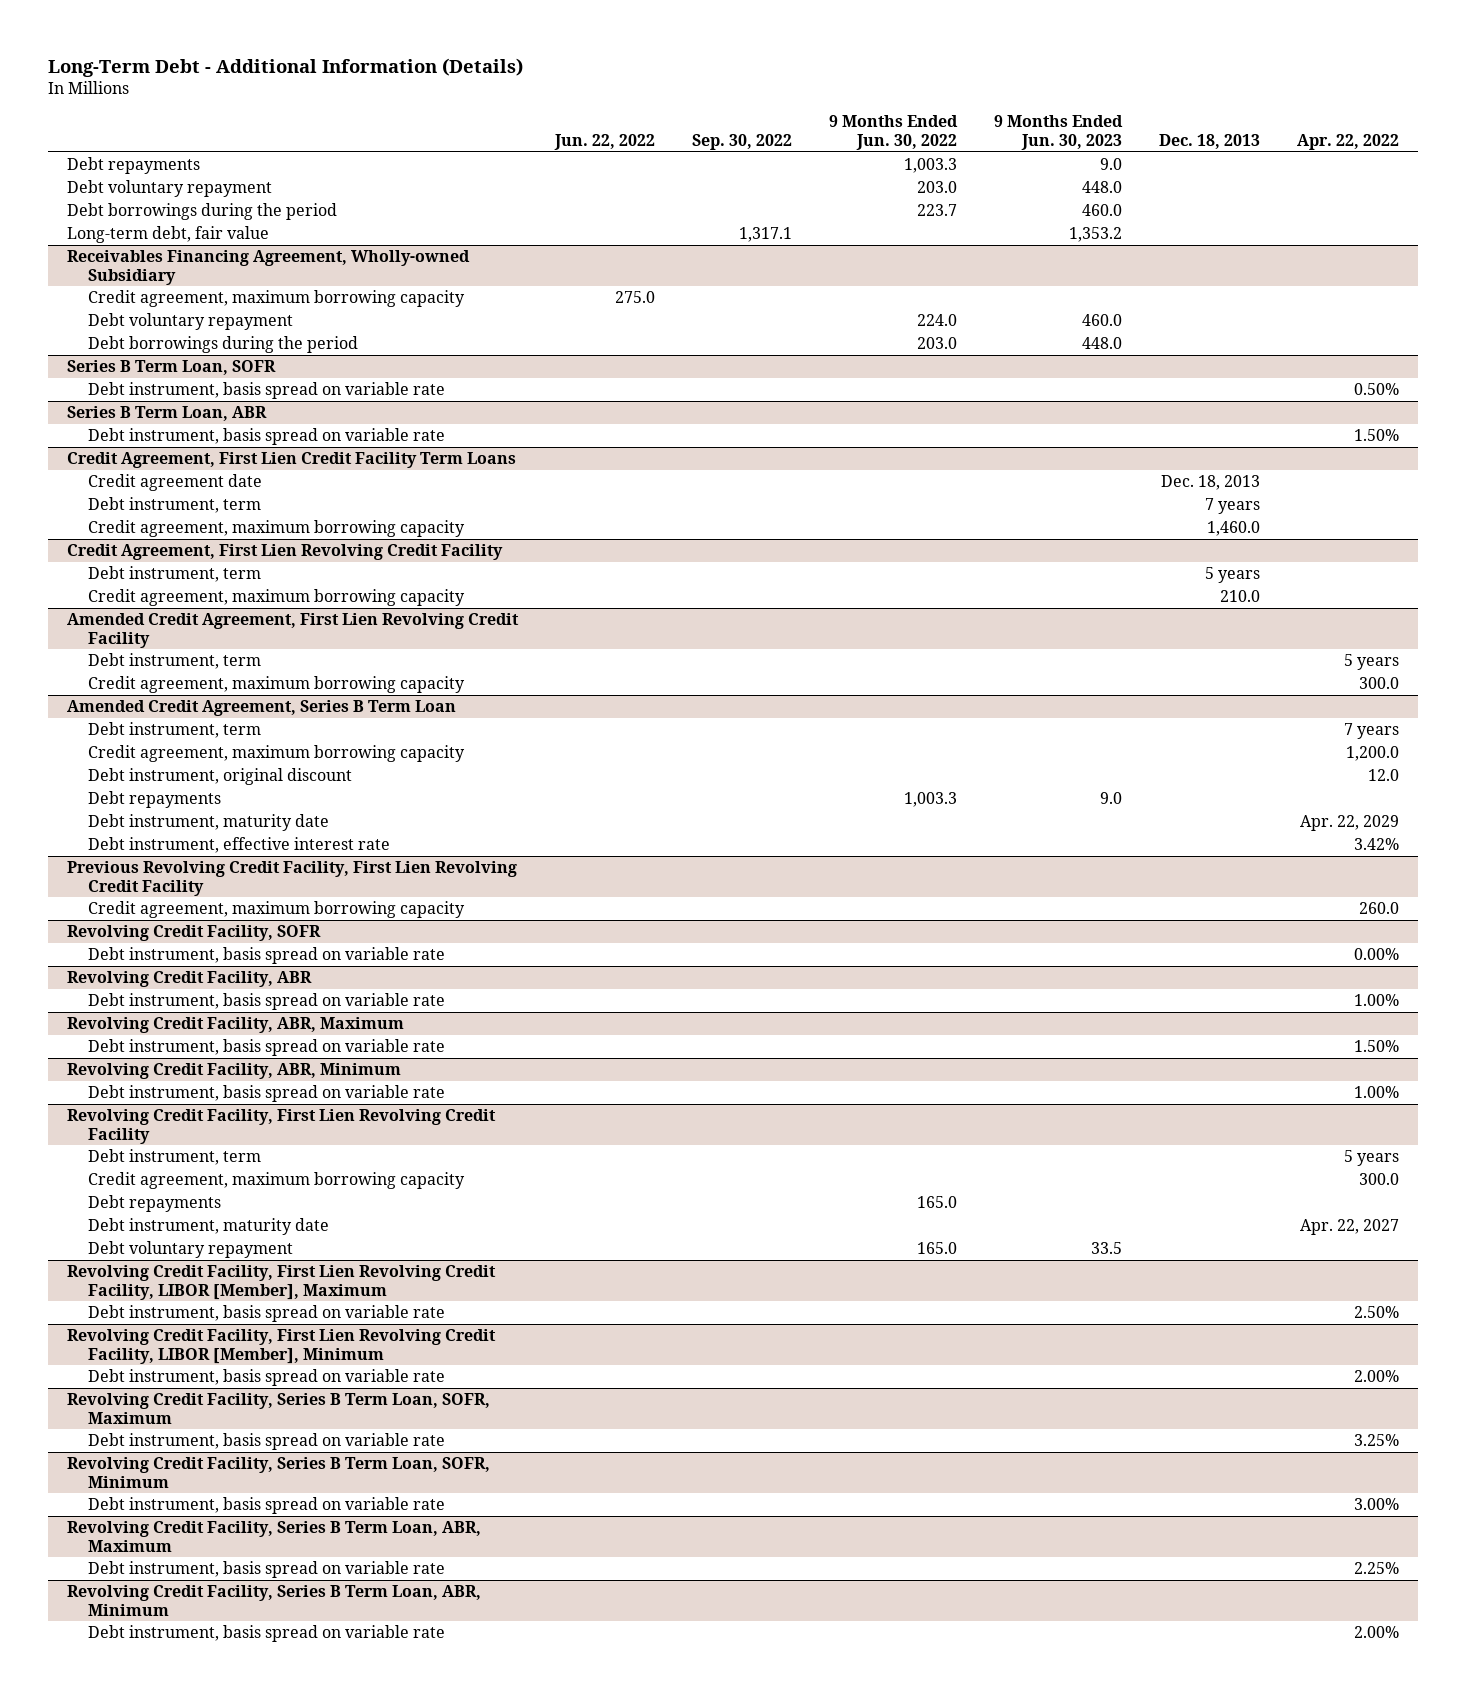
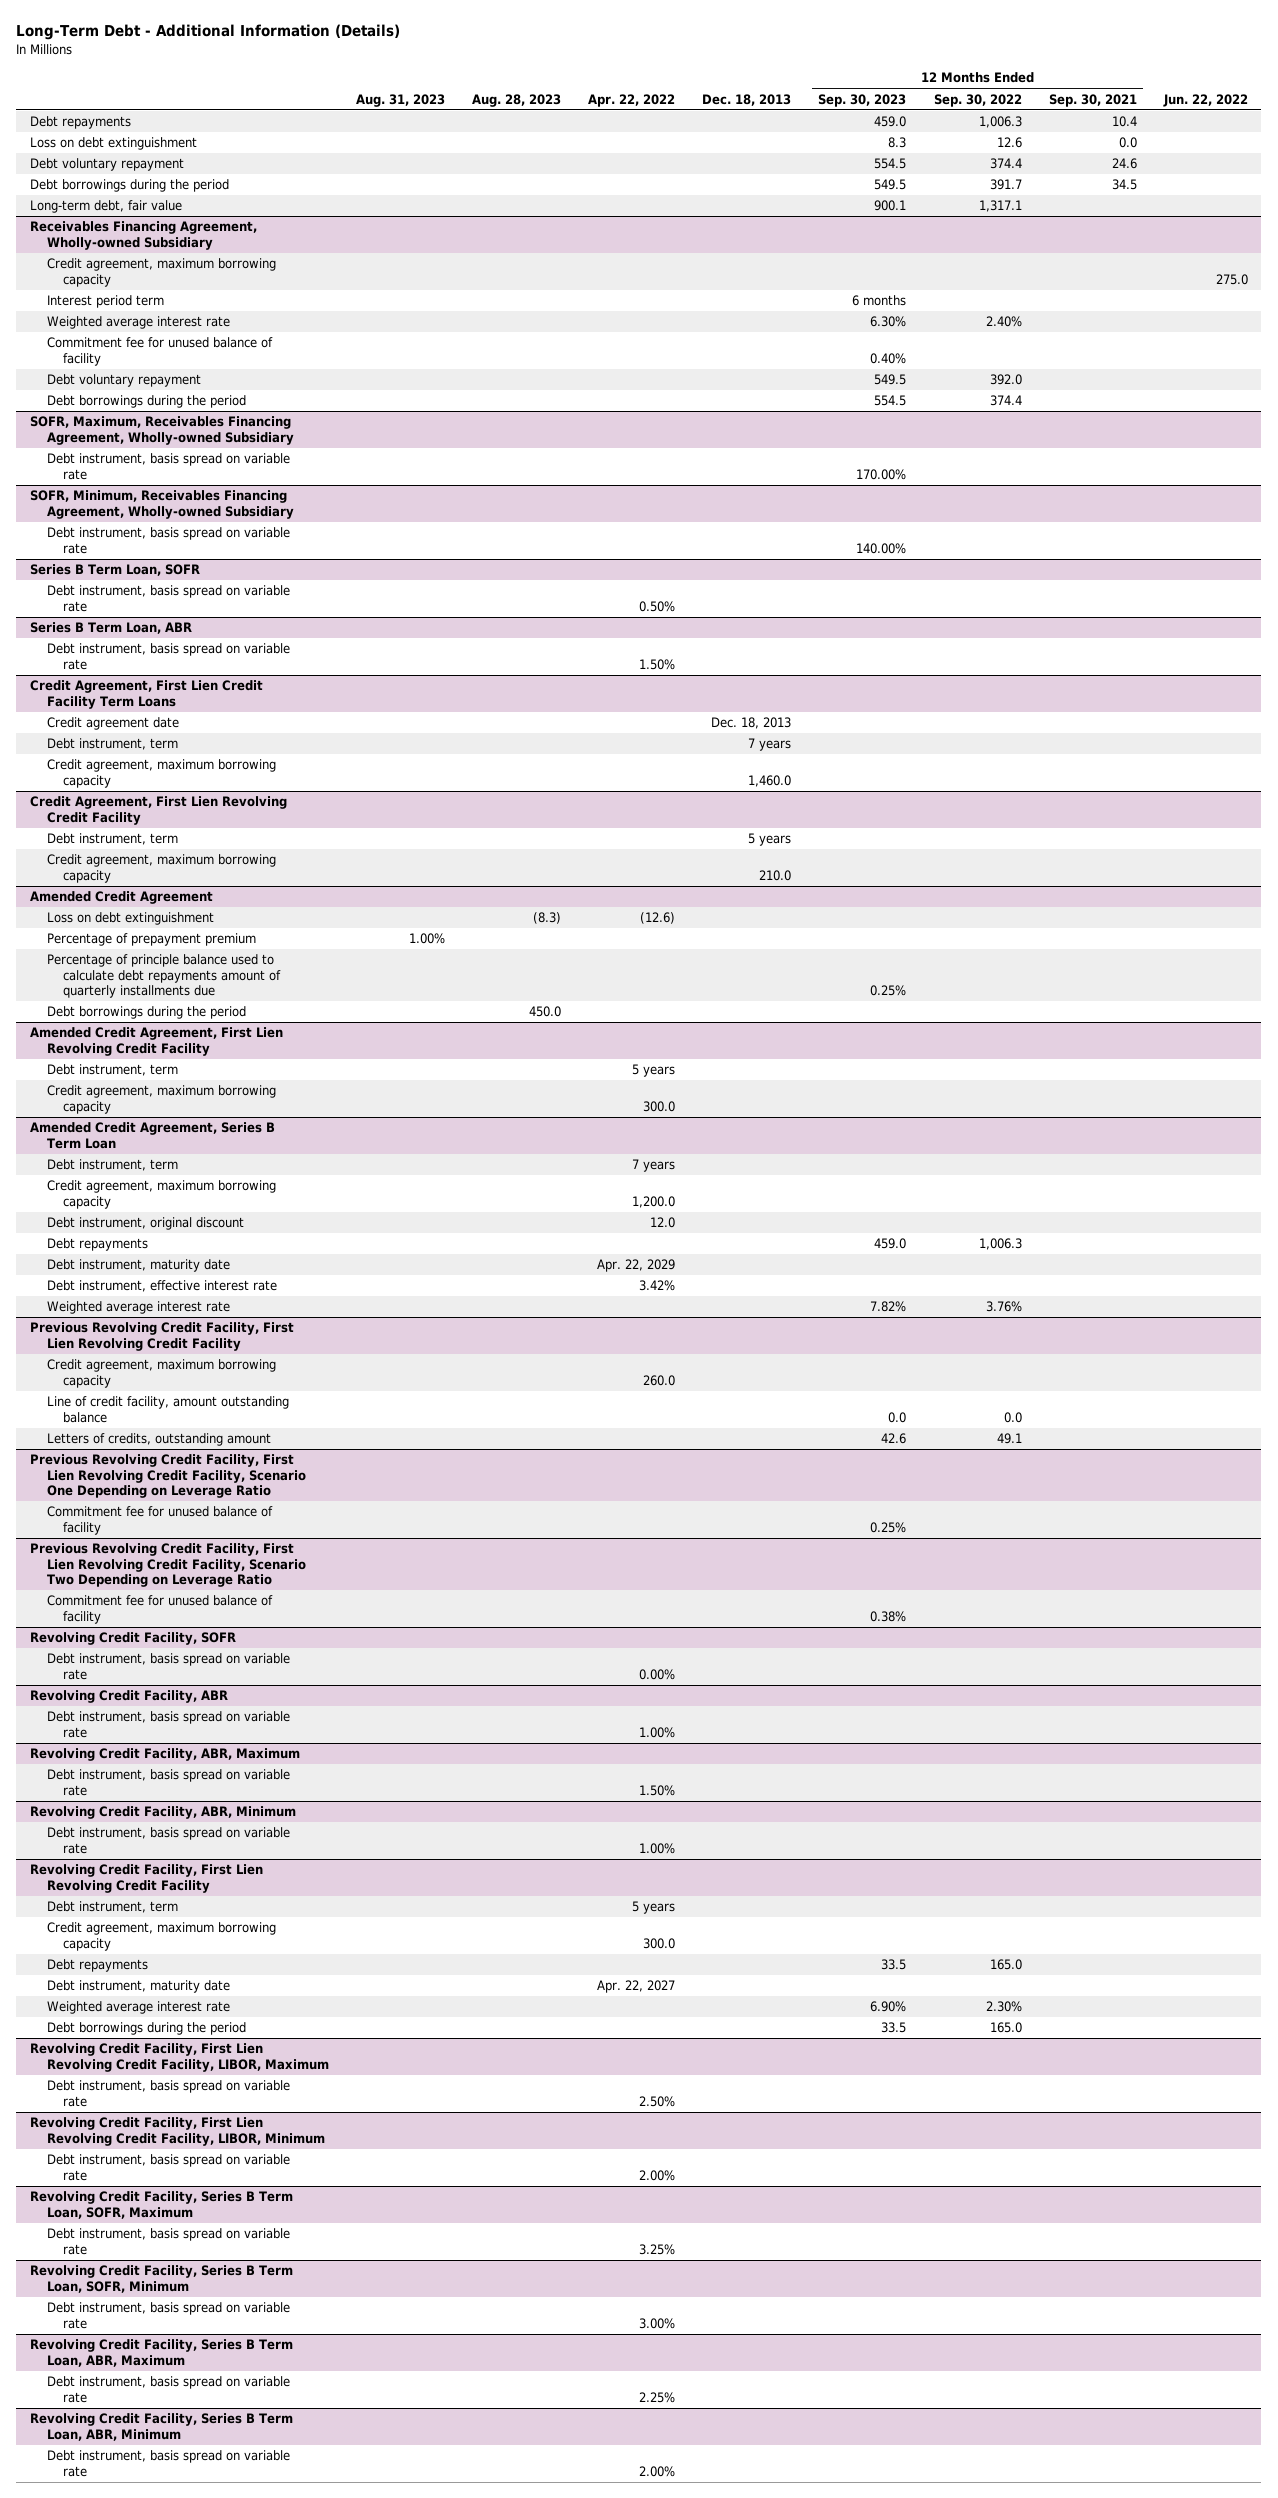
- | Jun. 22, 2022 | Sep. 30, 2022 | 9 Months Ended Jun. 30, 2022 | 9 Months Ended Jun. 30, 2023 | Dec. 18, 2013 | Apr. 22, 2022
+ | Aug. 31, 2023 | Aug. 28, 2023 | Apr. 22, 2022 | Dec. 18, 2013 | 12 Months Ended Sep. 30, 2023 | 12 Months Ended Sep. 30, 2022 | 12 Months Ended Sep. 30, 2021 | Jun. 22, 2022
+ Loss on debt extinguishment | | | | | 8.3 | 12.6 | 0.0 |
@ Receivables Financing Agreement, Wholly-owned Subsidiary
+ Interest period term | | | | | 6 months | | |
+ Weighted average interest rate | | | | | 6.30% | 2.40% | |
+ Commitment fee for unused balance of facility | | | | | 0.40% | | |
+ SOFR, Maximum, Receivables Financing Agreement, Wholly-owned Subsidiary
+ Debt instrument, basis spread on variable rate | | | | | 170.00% | | |
+ SOFR, Minimum, Receivables Financing Agreement, Wholly-owned Subsidiary
+ Debt instrument, basis spread on variable rate | | | | | 140.00% | | |
+ Amended Credit Agreement
+ Loss on debt extinguishment | | (8.3) | (12.6) | | | | |
+ Percentage of prepayment premium | 1.00% | | | | | | |
+ Percentage of principle balance used to calculate debt repayments amount of quarterly installments due | | | | | 0.25% | | |
+ Debt borrowings during the period | | 450.0 | | | | | |
@ Amended Credit Agreement, Series B Term Loan
+ Weighted average interest rate | | | | | 7.82% | 3.76% | |
@ Previous Revolving Credit Facility, First Lien Revolving Credit Facility
+ Line of credit facility, amount outstanding balance | | | | | 0.0 | 0.0 | |
+ Letters of credits, outstanding amount | | | | | 42.6 | 49.1 | |
+ Previous Revolving Credit Facility, First Lien Revolving Credit Facility, Scenario One Depending on Leverage Ratio
+ Commitment fee for unused balance of facility | | | | | 0.25% | | |
+ Previous Revolving Credit Facility, First Lien Revolving Credit Facility, Scenario Two Depending on Leverage Ratio
+ Commitment fee for unused balance of facility | | | | | 0.38% | | |
@ Revolving Credit Facility, First Lien Revolving Credit Facility
- Debt voluntary repayment | | | 165.0 | 33.5 | |
- Revolving Credit Facility, First Lien Revolving Credit Facility, LIBOR [Member], Maximum
@ Revolving Credit Facility, First Lien Revolving Credit Facility
+ Weighted average interest rate | | | | | 6.90% | 2.30% | |
+ Debt borrowings during the period | | | | | 33.5 | 165.0 | |
+ Revolving Credit Facility, First Lien Revolving Credit Facility, LIBOR, Maximum
- Revolving Credit Facility, First Lien Revolving Credit Facility, LIBOR [Member], Minimum
+ Revolving Credit Facility, First Lien Revolving Credit Facility, LIBOR, Minimum

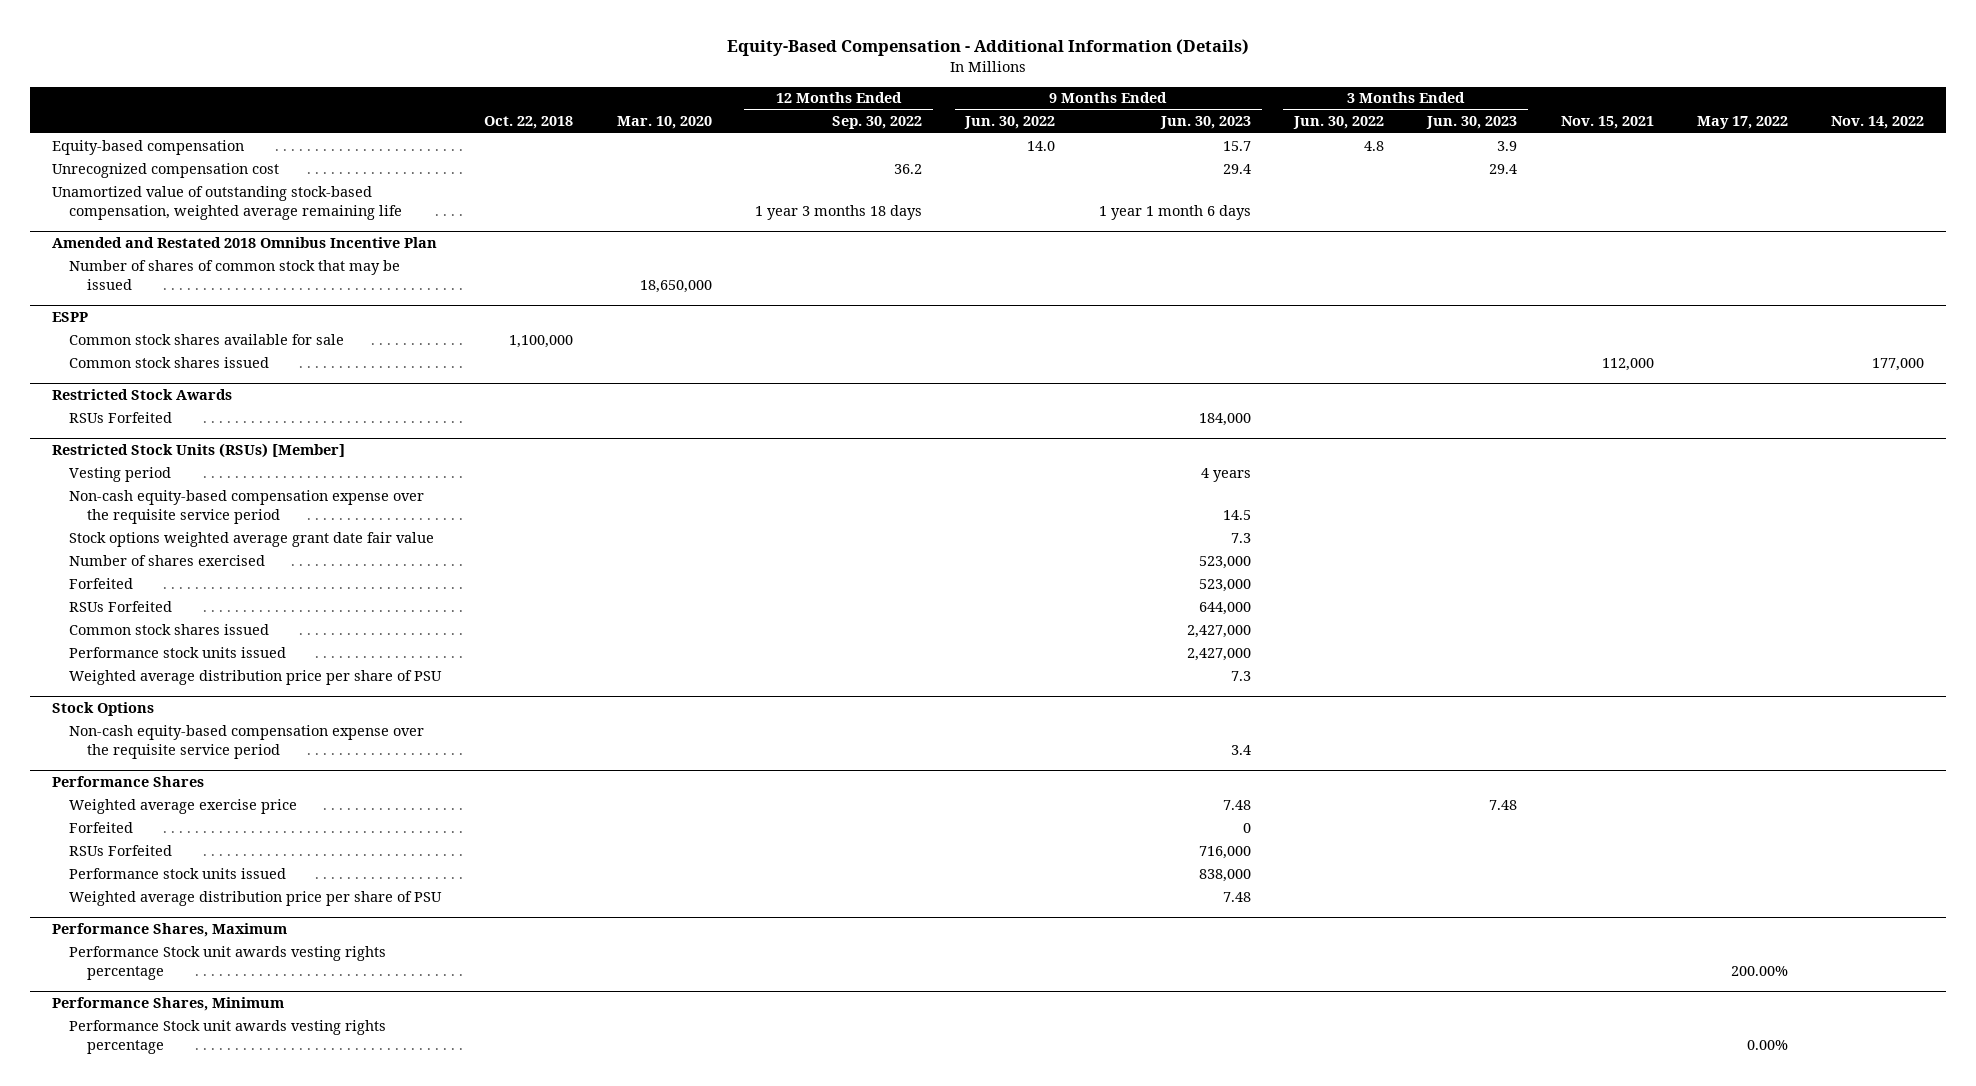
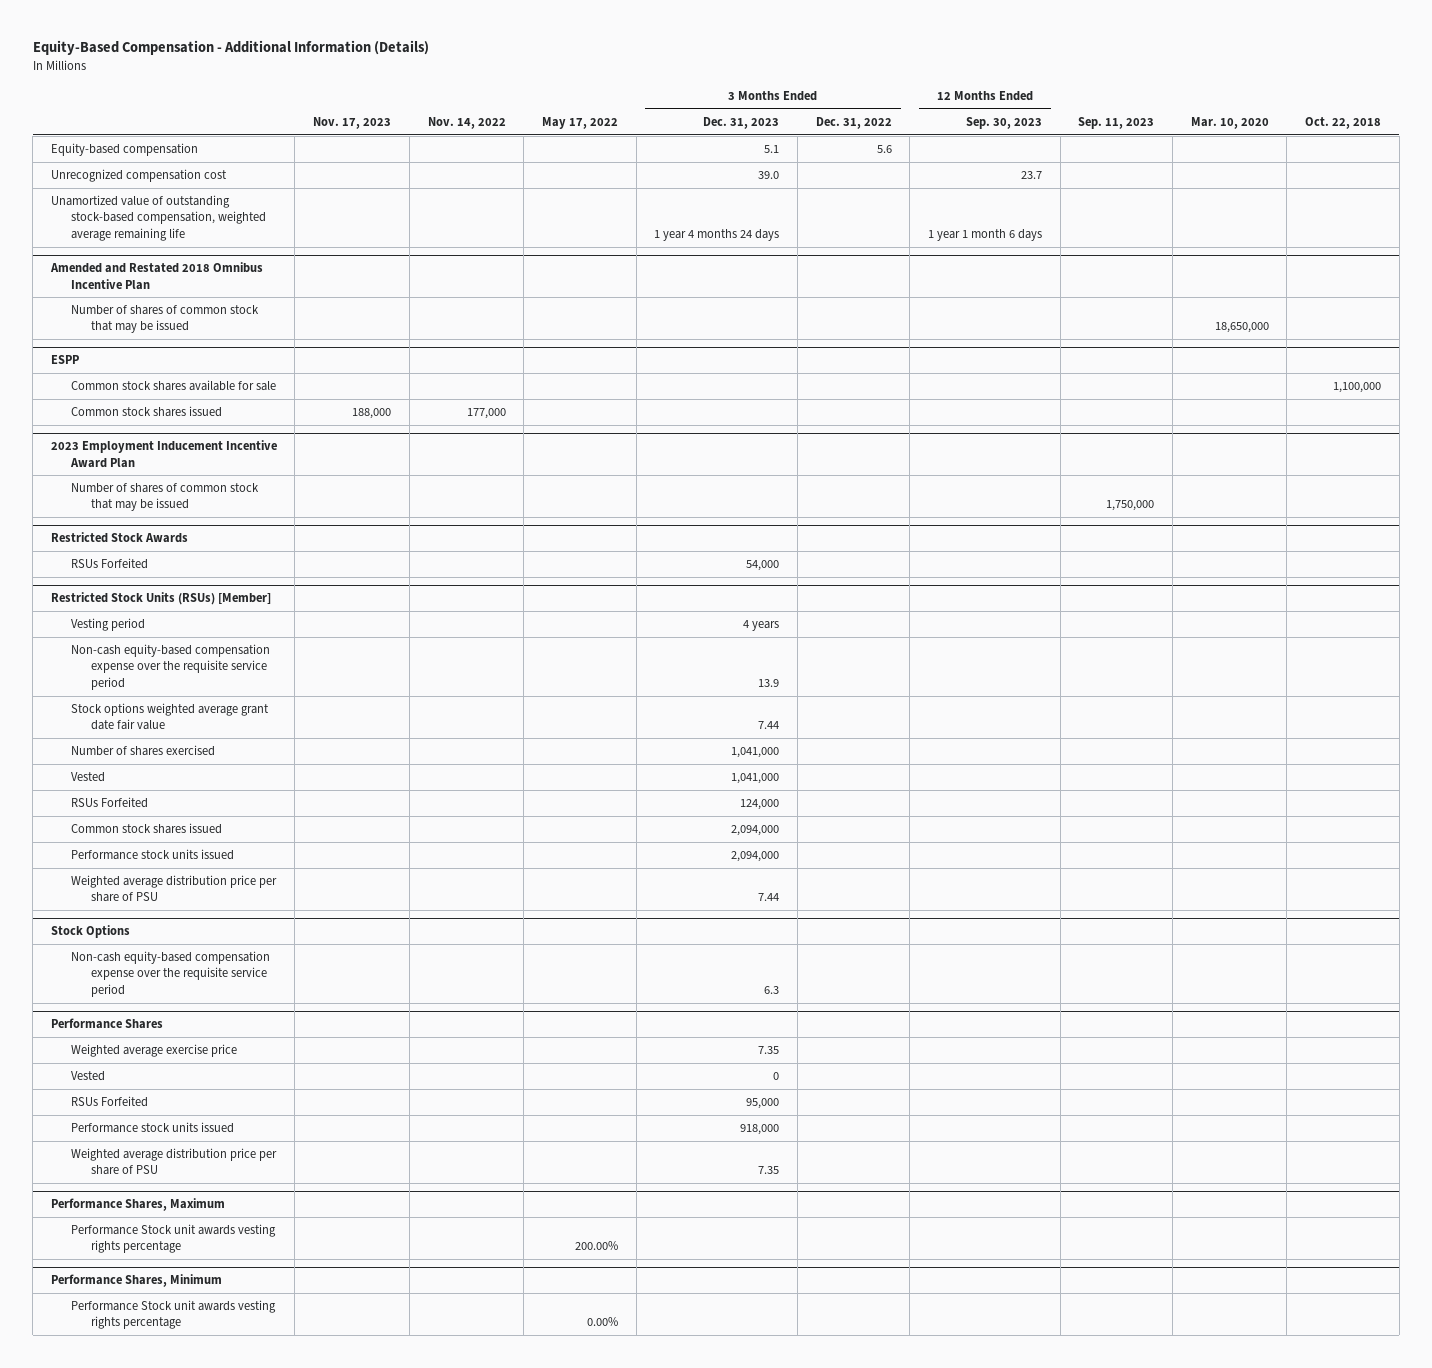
- | Oct. 22, 2018 | Mar. 10, 2020 | 12 Months Ended Sep. 30, 2022 | 9 Months Ended Jun. 30, 2022 | 9 Months Ended Jun. 30, 2023 | 3 Months Ended Jun. 30, 2022 | 3 Months Ended Jun. 30, 2023 | Nov. 15, 2021 | May 17, 2022 | Nov. 14, 2022
+ | Nov. 17, 2023 | Nov. 14, 2022 | May 17, 2022 | 3 Months Ended Dec. 31, 2023 | 3 Months Ended Dec. 31, 2022 | 12 Months Ended Sep. 30, 2023 | Sep. 11, 2023 | Mar. 10, 2020 | Oct. 22, 2018
+ 2023 Employment Inducement Incentive Award Plan
+ Number of shares of common stock that may be issued | | | | | | | 1,750,000 | |
@ Restricted Stock Units (RSUs) [Member]
- Forfeited | | | | | 523,000 | | | | |
+ Vested | | | | 1,041,000 | | | | |
@ Performance Shares
- Forfeited | | | | | 0 | | | | |
+ Vested | | | | 0 | | | | |

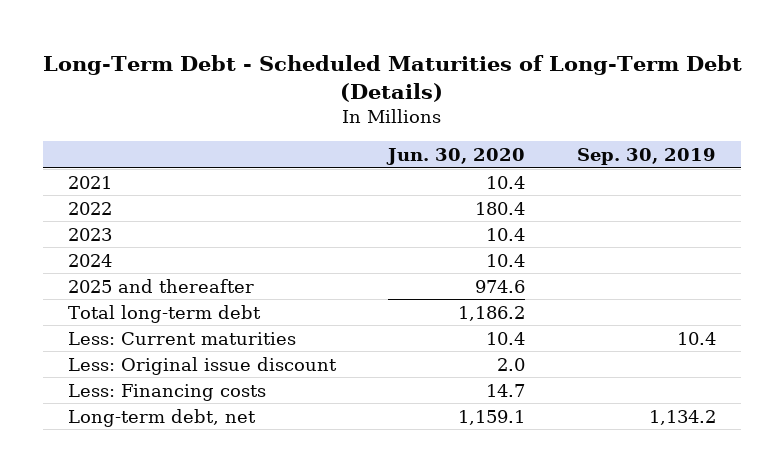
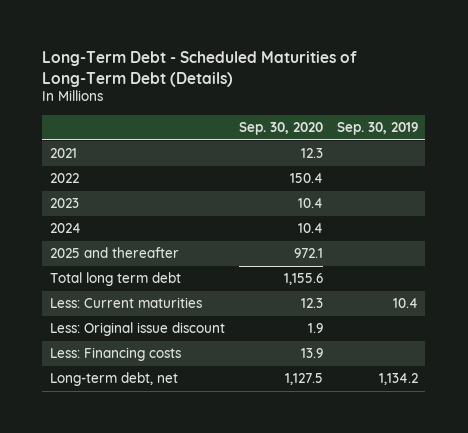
- | Jun. 30, 2020 | Sep. 30, 2019
+ | Sep. 30, 2020 | Sep. 30, 2019
- Total long-term debt | 1,186.2 |
+ Total long term debt | 1,155.6 |

